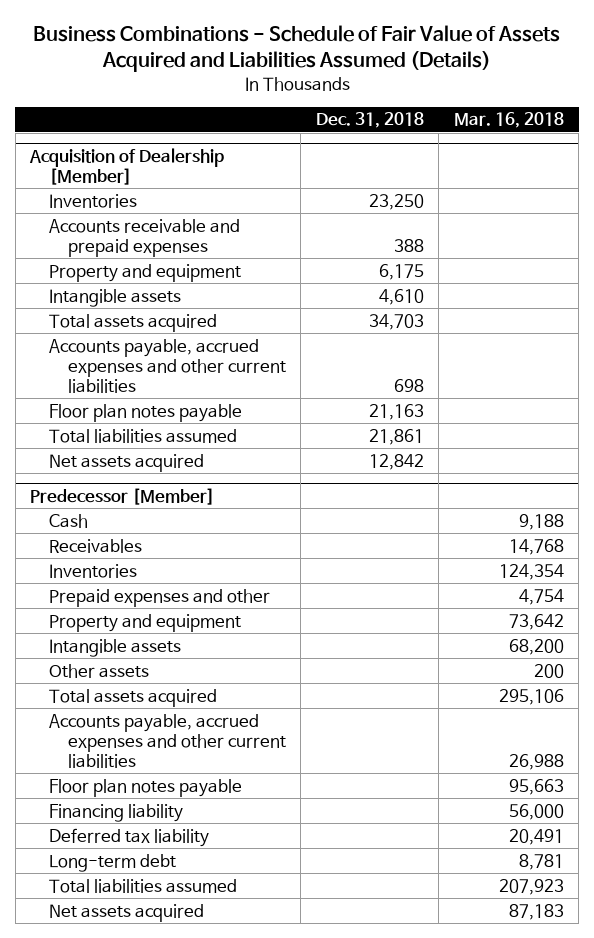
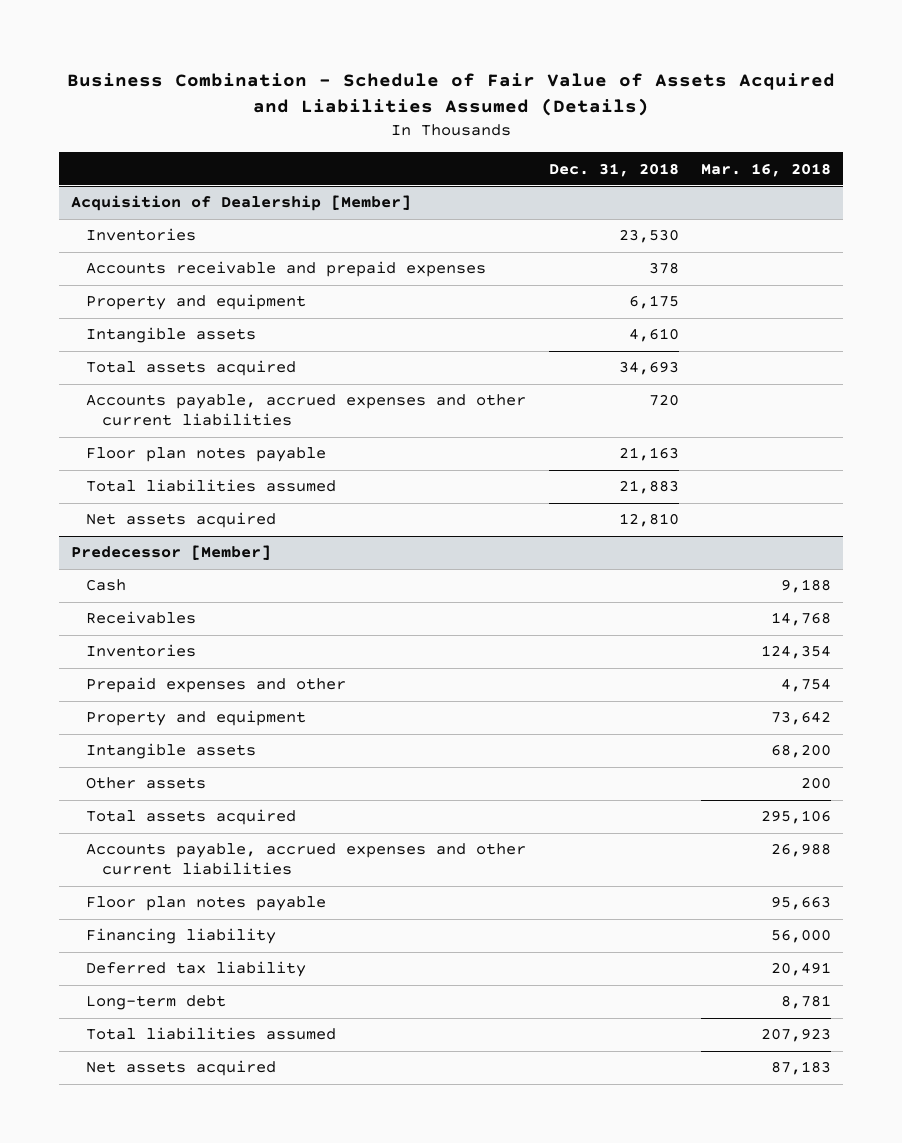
- Business Combinations - Schedule of Fair Value of Assets Acquired and Liabilities Assumed (Details)
+ Business Combination - Schedule of Fair Value of Assets Acquired and Liabilities Assumed (Details)
@ Acquisition of Dealership [Member]
- Inventories | 23,250 |
- Accounts receivable and prepaid expenses | 388 |
+ Inventories | 23,530 |
+ Accounts receivable and prepaid expenses | 378 |
- Total assets acquired | 34,703 |
- Accounts payable, accrued expenses and other current liabilities | 698 |
+ Total assets acquired | 34,693 |
+ Accounts payable, accrued expenses and other current liabilities | 720 |
- Total liabilities assumed | 21,861 |
- Net assets acquired | 12,842 |
+ Total liabilities assumed | 21,883 |
+ Net assets acquired | 12,810 |

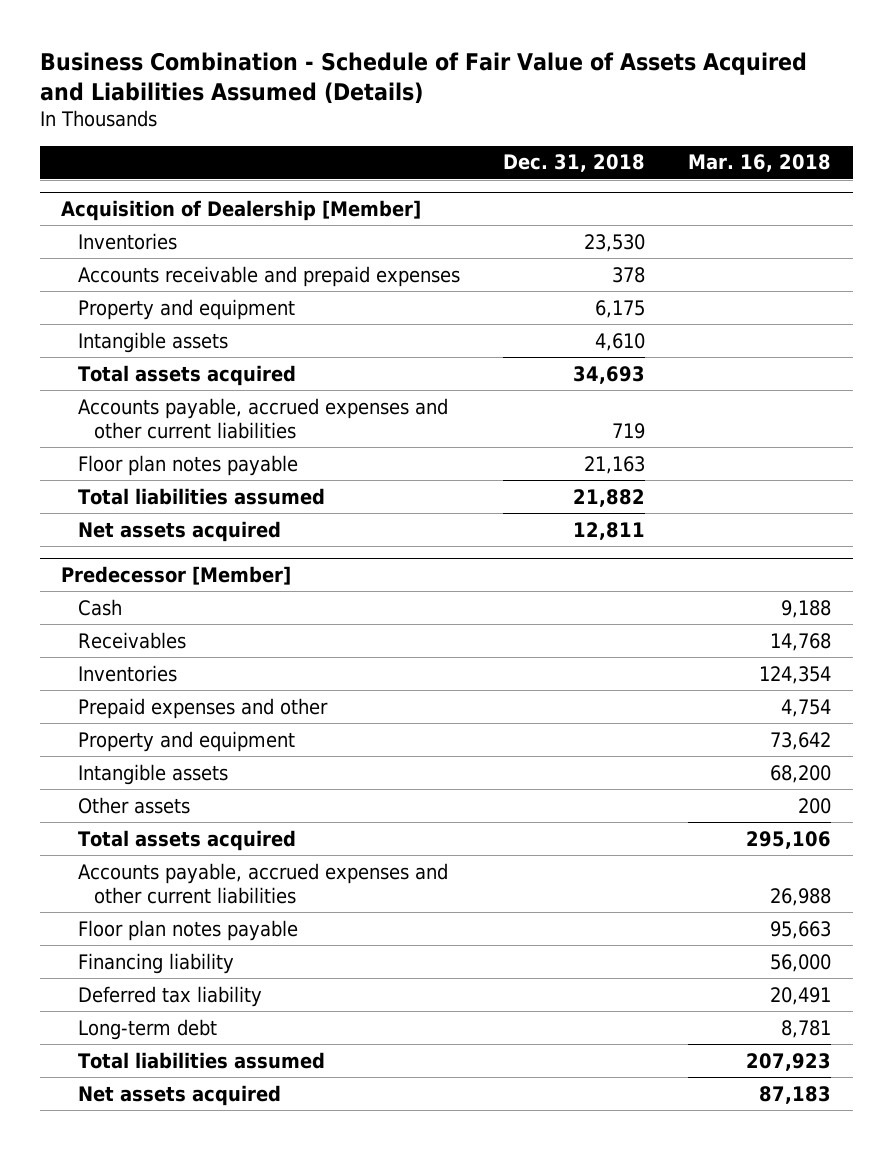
@ Acquisition of Dealership [Member]
- Accounts payable, accrued expenses and other current liabilities | 720 |
+ Accounts payable, accrued expenses and other current liabilities | 719 |
- Total liabilities assumed | 21,883 |
- Net assets acquired | 12,810 |
+ Total liabilities assumed | 21,882 |
+ Net assets acquired | 12,811 |

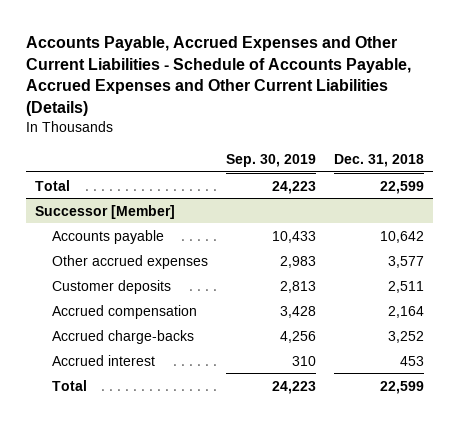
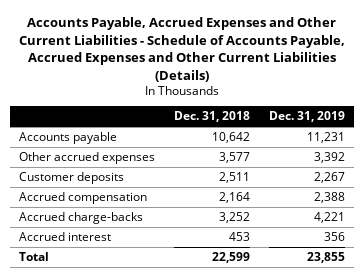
- | Sep. 30, 2019 | Dec. 31, 2018
+ | Dec. 31, 2018 | Dec. 31, 2019
- Total | 24,223 | 22,599
- Successor [Member]

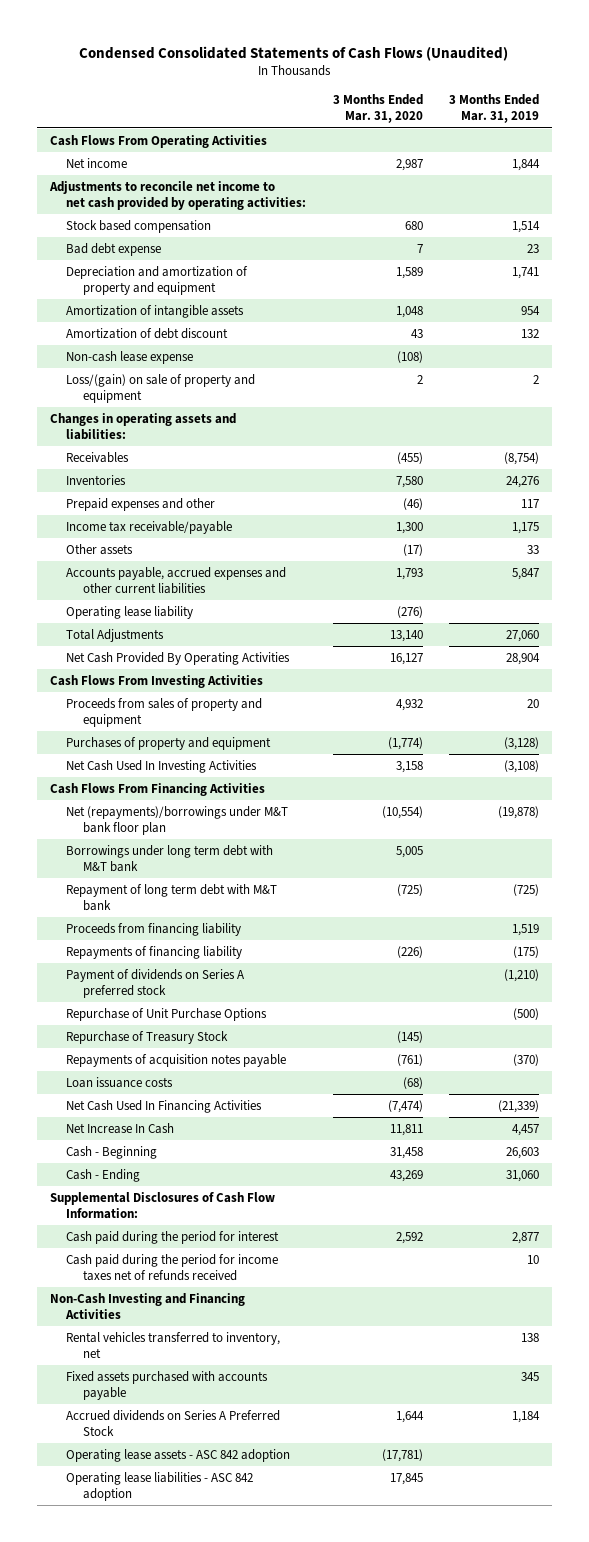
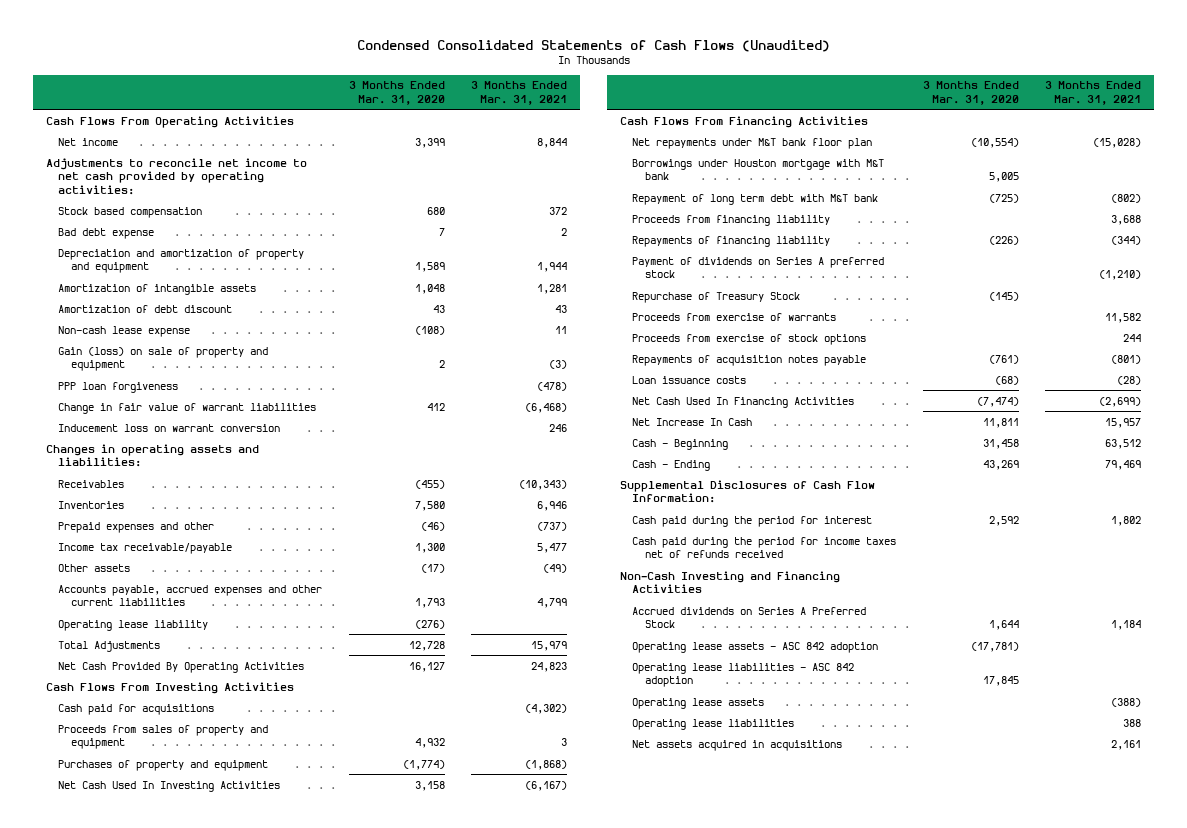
- | 3 Months Ended Mar. 31, 2020 | 3 Months Ended Mar. 31, 2019
+ | 3 Months Ended Mar. 31, 2020 | 3 Months Ended Mar. 31, 2021
- Net income | 2,987 | 1,844
+ Net income | 3,399 | 8,844
- Loss/(gain) on sale of property and equipment | 2 | 2
+ Gain (loss) on sale of property and equipment | 2 | (3)
+ PPP loan forgiveness | | (478)
+ Change in fair value of warrant liabilities | 412 | (6,468)
+ Inducement loss on warrant conversion | | 246
- Total Adjustments | 13,140 | 27,060
+ Total Adjustments | 12,728 | 15,979
+ Cash paid for acquisitions | | (4,302)
- Net (repayments)/borrowings under M&T bank floor plan | (10,554) | (19,878)
- Borrowings under long term debt with M&T bank | 5,005 |
+ Net repayments under M&T bank floor plan | (10,554) | (15,028)
+ Borrowings under Houston mortgage with M&T bank | 5,005 |
- Repurchase of Unit Purchase Options | | (500)
+ Proceeds from exercise of warrants | | 11,582
+ Proceeds from exercise of stock options | | 244
- Rental vehicles transferred to inventory, net | | 138
- Fixed assets purchased with accounts payable | | 345
+ Operating lease assets | | (388)
+ Operating lease liabilities | | 388
+ Net assets acquired in acquisitions | | 2,161

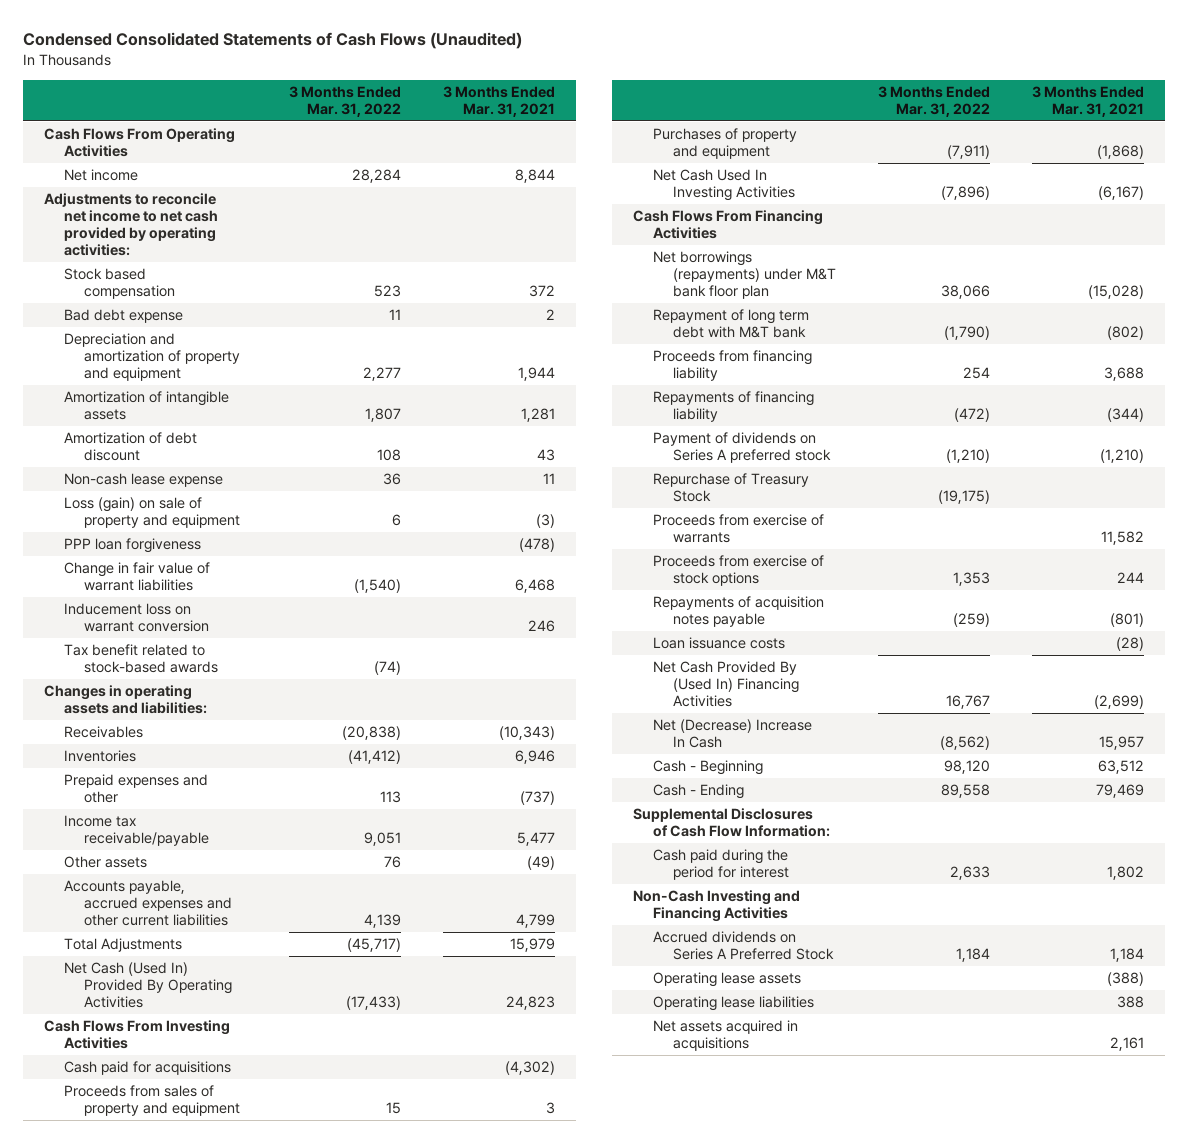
- | 3 Months Ended Mar. 31, 2020 | 3 Months Ended Mar. 31, 2021
+ | 3 Months Ended Mar. 31, 2022 | 3 Months Ended Mar. 31, 2021
- Gain (loss) on sale of property and equipment | 2 | (3)
+ Loss (gain) on sale of property and equipment | 6 | (3)
- Change in fair value of warrant liabilities | 412 | (6,468)
+ Change in fair value of warrant liabilities | (1,540) | 6,468
+ Tax benefit related to stock-based awards | (74) |
- Operating lease liability | (276) |
- Net Cash Provided By Operating Activities | 16,127 | 24,823
+ Net Cash (Used In) Provided By Operating Activities | (17,433) | 24,823
- Net repayments under M&T bank floor plan | (10,554) | (15,028)
- Borrowings under Houston mortgage with M&T bank | 5,005 |
+ Net borrowings (repayments) under M&T bank floor plan | 38,066 | (15,028)
- Net Cash Used In Financing Activities | (7,474) | (2,699)
- Net Increase In Cash | 11,811 | 15,957
+ Net Cash Provided By (Used In) Financing Activities | 16,767 | (2,699)
+ Net (Decrease) Increase In Cash | (8,562) | 15,957
- Cash paid during the period for income taxes net of refunds received
- Operating lease assets - ASC 842 adoption | (17,781) |
- Operating lease liabilities - ASC 842 adoption | 17,845 |

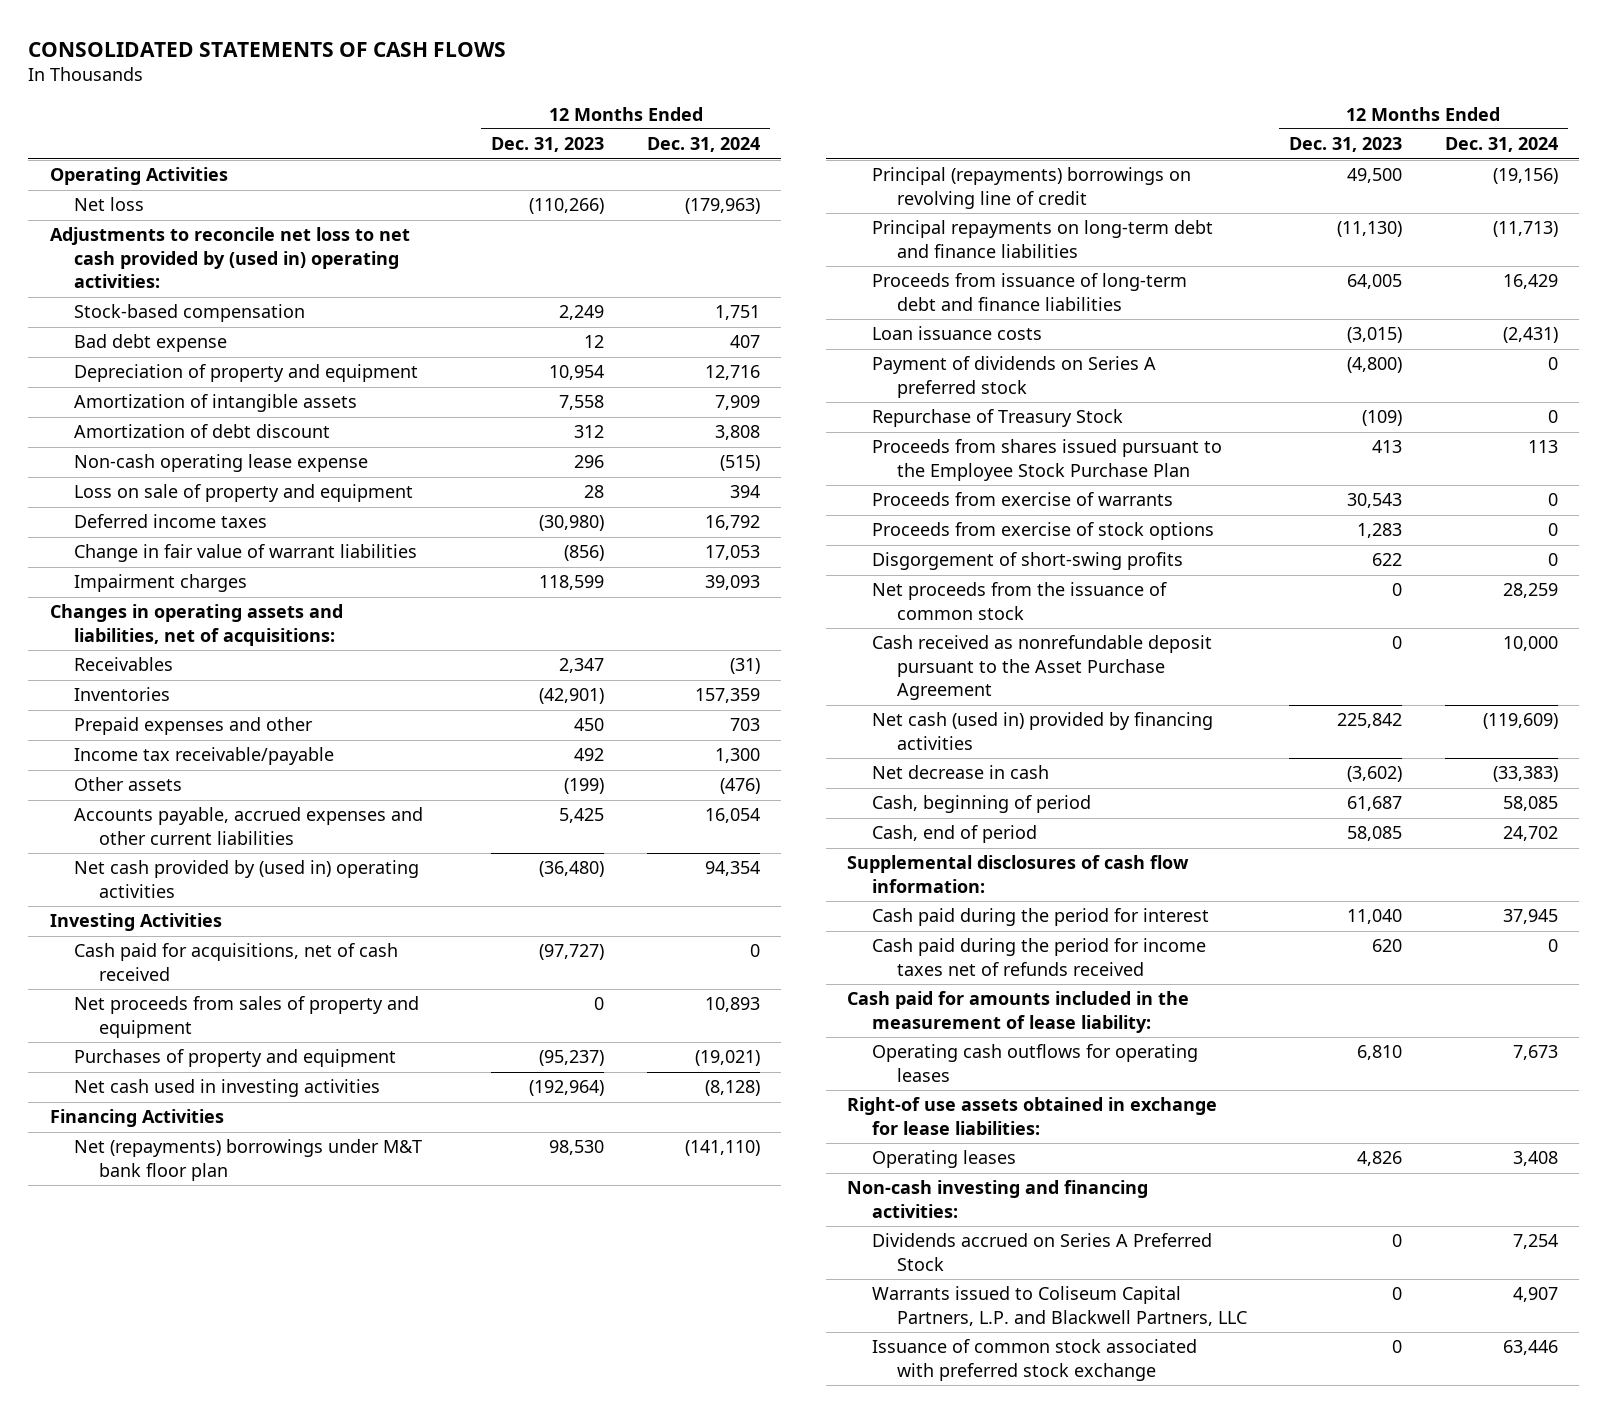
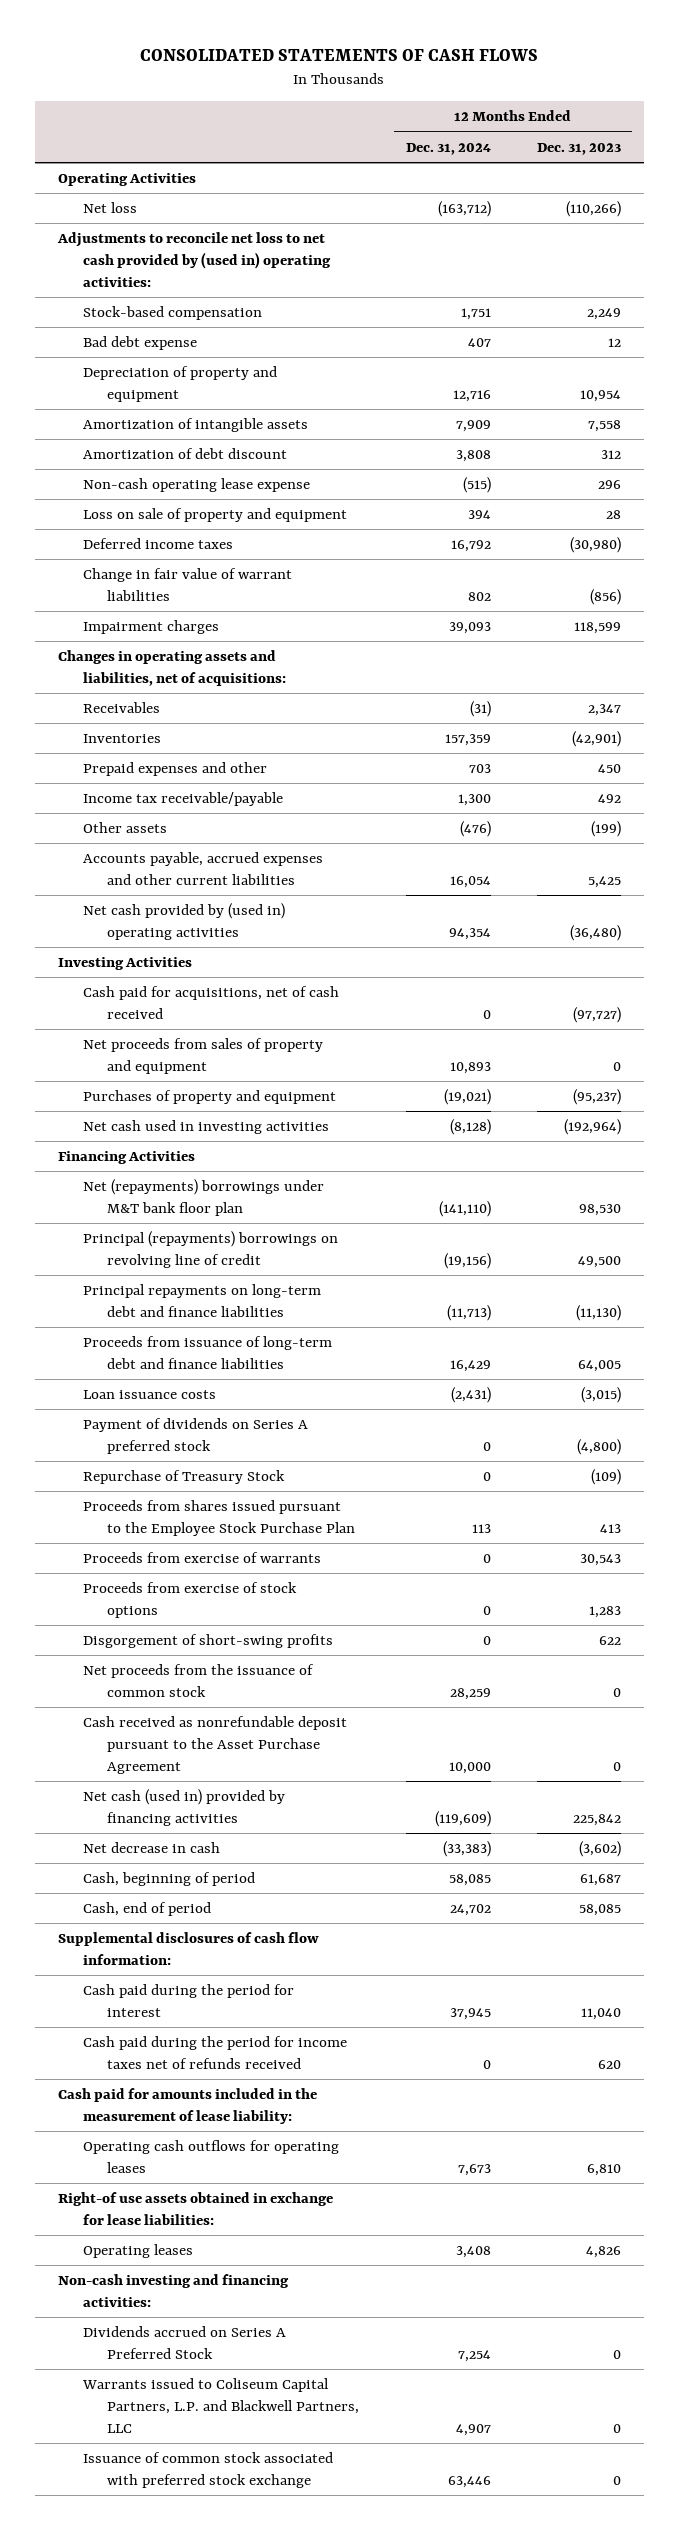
- | 12 Months Ended Dec. 31, 2023 | 12 Months Ended Dec. 31, 2024
+ | 12 Months Ended Dec. 31, 2024 | 12 Months Ended Dec. 31, 2023
- Net loss | (110,266) | (179,963)
+ Net loss | (163,712) | (110,266)
- Change in fair value of warrant liabilities | (856) | 17,053
+ Change in fair value of warrant liabilities | 802 | (856)

